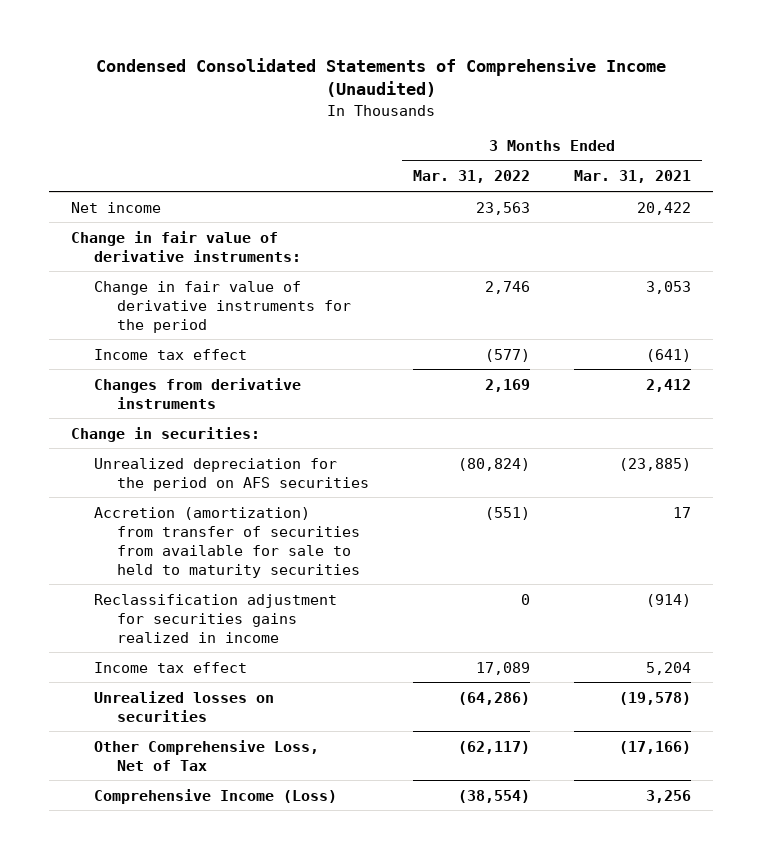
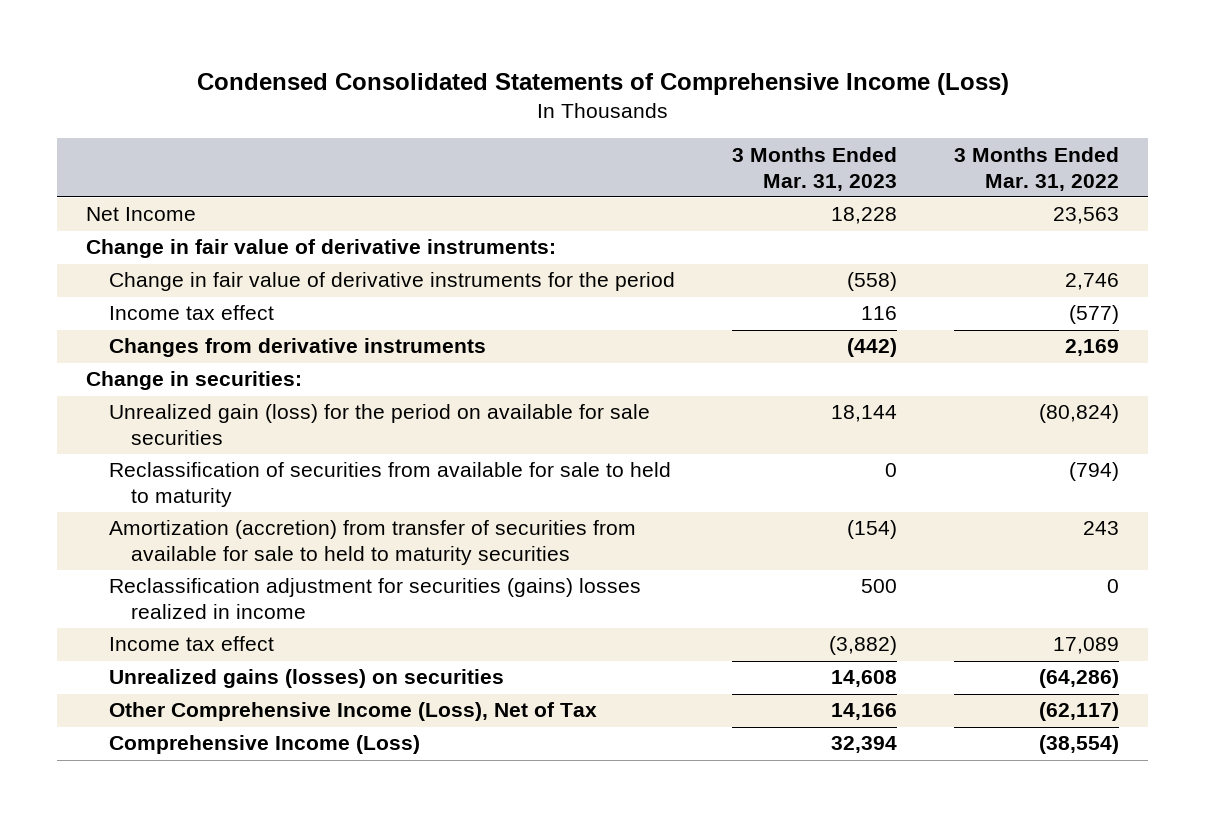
- Condensed Consolidated Statements of Comprehensive Income (Unaudited)
+ Condensed Consolidated Statements of Comprehensive Income (Loss)
- | 3 Months Ended Mar. 31, 2022 | 3 Months Ended Mar. 31, 2021
+ | 3 Months Ended Mar. 31, 2023 | 3 Months Ended Mar. 31, 2022
- Net income | 23,563 | 20,422
+ Net Income | 18,228 | 23,563
- Unrealized depreciation for the period on AFS securities | (80,824) | (23,885)
- Accretion (amortization) from transfer of securities from available for sale to held to maturity securities | (551) | 17
- Reclassification adjustment for securities gains realized in income | 0 | (914)
+ Unrealized gain (loss) for the period on available for sale securities | 18,144 | (80,824)
+ Reclassification of securities from available for sale to held to maturity | 0 | (794)
+ Amortization (accretion) from transfer of securities from available for sale to held to maturity securities | (154) | 243
+ Reclassification adjustment for securities (gains) losses realized in income | 500 | 0
- Unrealized losses on securities | (64,286) | (19,578)
- Other Comprehensive Loss, Net of Tax | (62,117) | (17,166)
+ Unrealized gains (losses) on securities | 14,608 | (64,286)
+ Other Comprehensive Income (Loss), Net of Tax | 14,166 | (62,117)

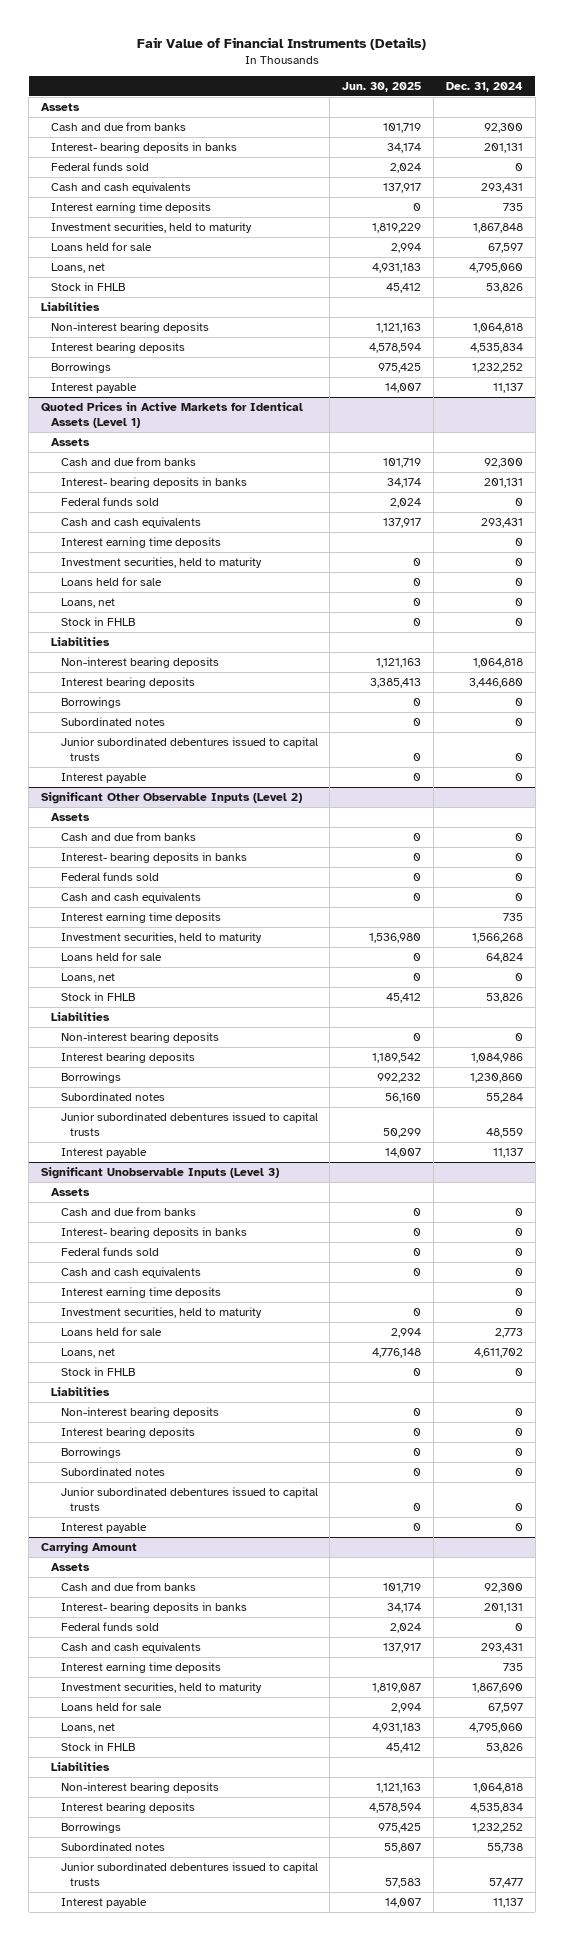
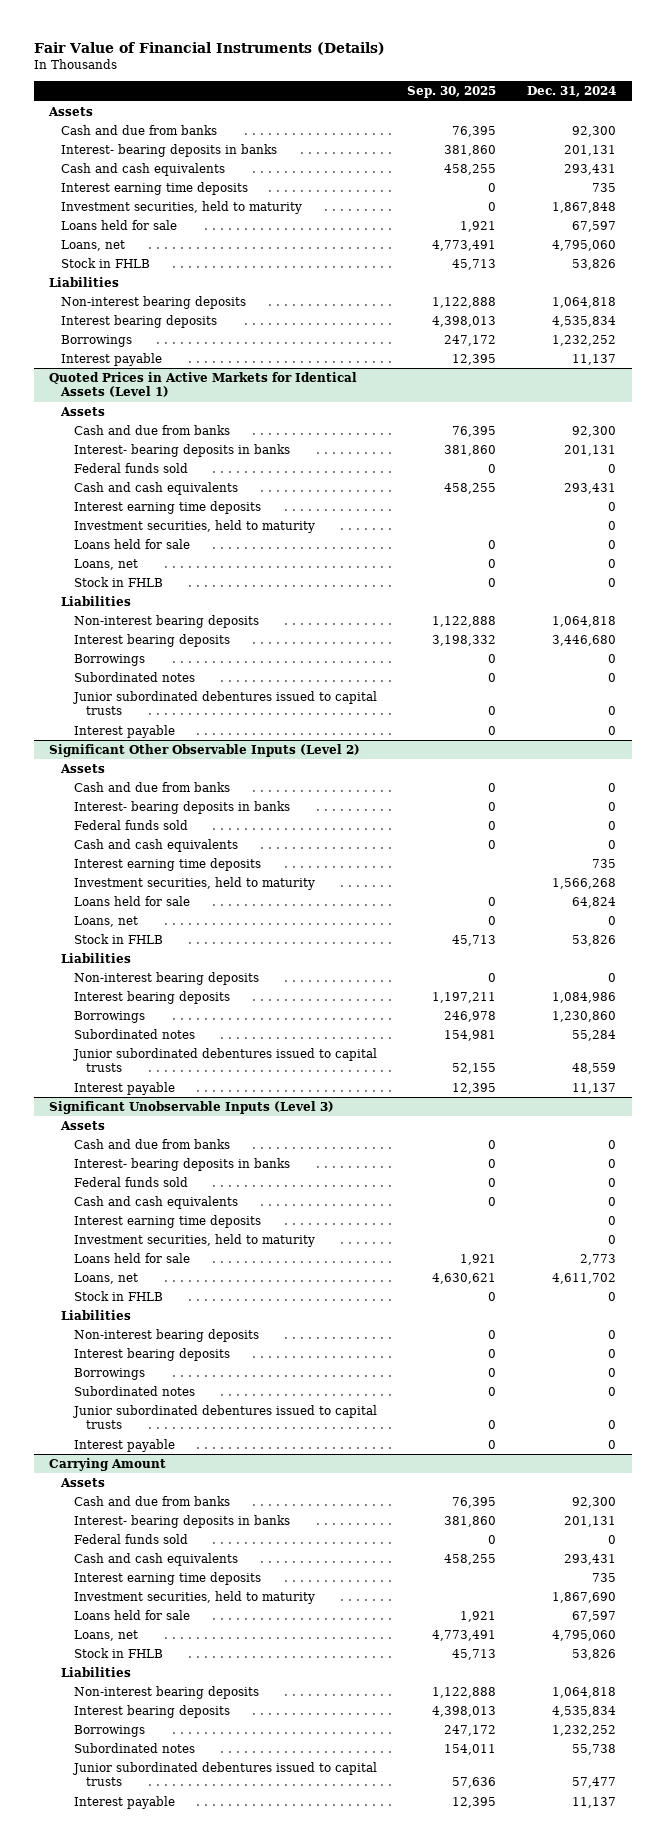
- | Jun. 30, 2025 | Dec. 31, 2024
+ | Sep. 30, 2025 | Dec. 31, 2024
- Federal funds sold | 2,024 | 0

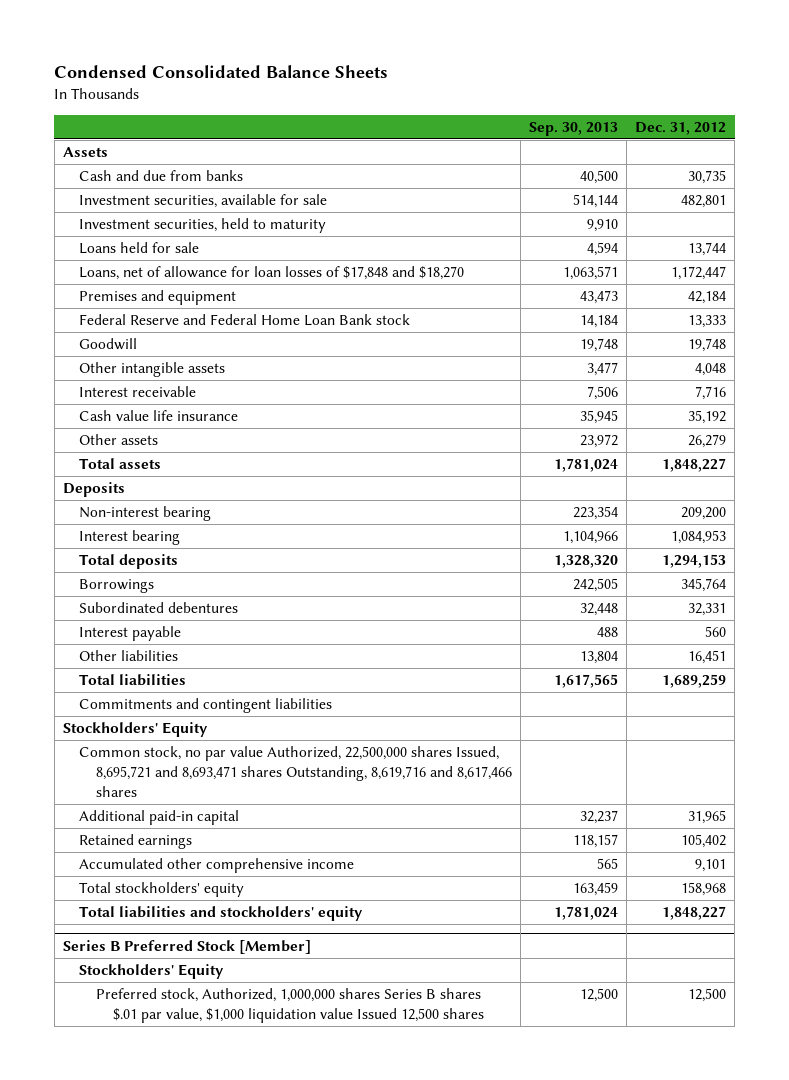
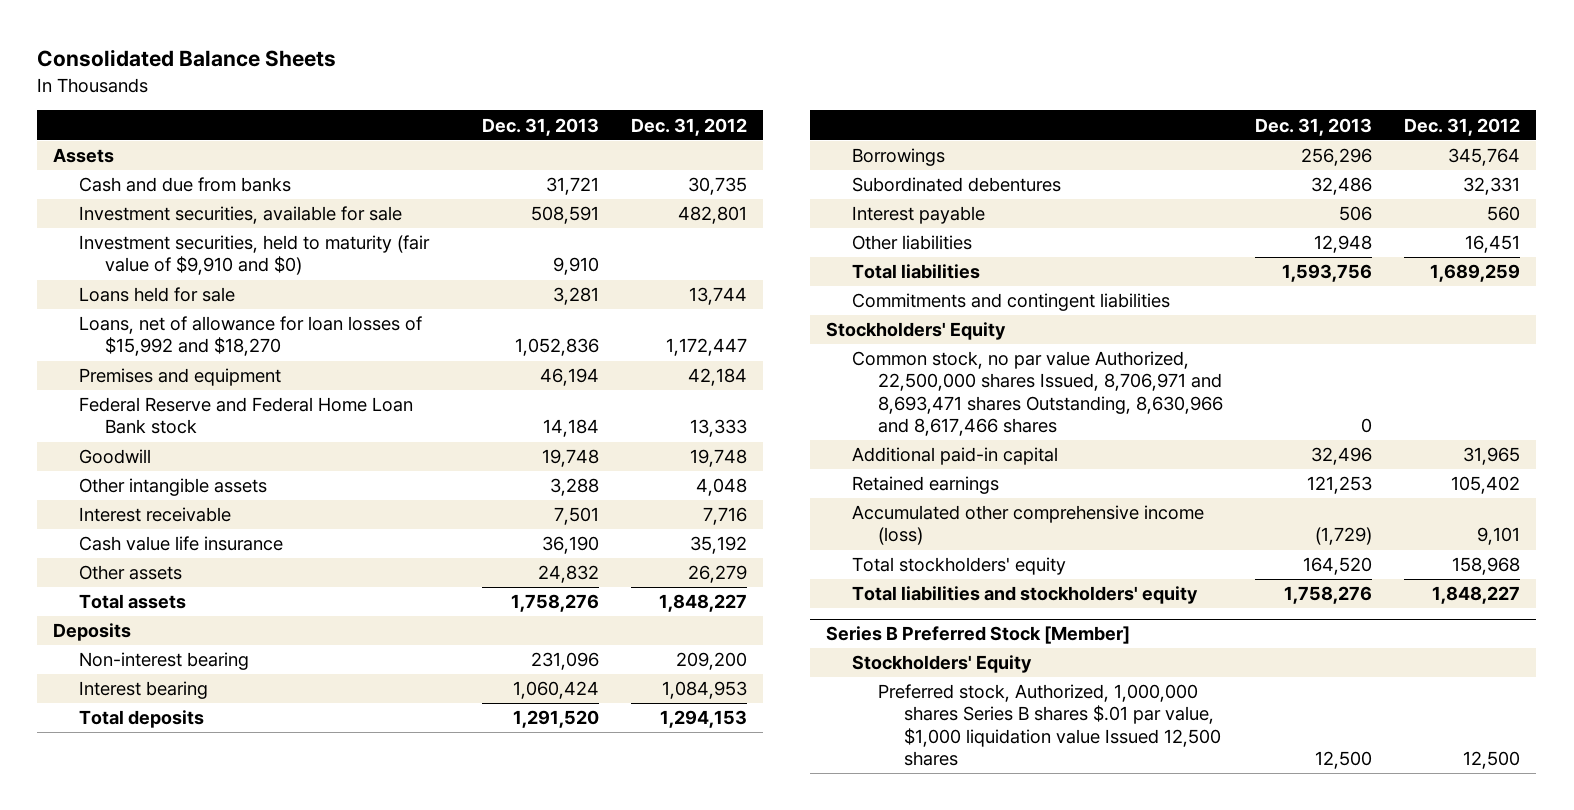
- Condensed Consolidated Balance Sheets
+ Consolidated Balance Sheets
- | Sep. 30, 2013 | Dec. 31, 2012
+ | Dec. 31, 2013 | Dec. 31, 2012
- Investment securities, held to maturity | 9,910 |
+ Investment securities, held to maturity (fair value of $9,910 and $0) | 9,910 |
- Loans, net of allowance for loan losses of $17,848 and $18,270 | 1,063,571 | 1,172,447
+ Loans, net of allowance for loan losses of $15,992 and $18,270 | 1,052,836 | 1,172,447
- Common stock, no par value Authorized, 22,500,000 shares Issued, 8,695,721 and 8,693,471 shares Outstanding, 8,619,716 and 8,617,466 shares
+ Common stock, no par value Authorized, 22,500,000 shares Issued, 8,706,971 and 8,693,471 shares Outstanding, 8,630,966 and 8,617,466 shares | 0 |
- Accumulated other comprehensive income | 565 | 9,101
+ Accumulated other comprehensive income (loss) | (1,729) | 9,101

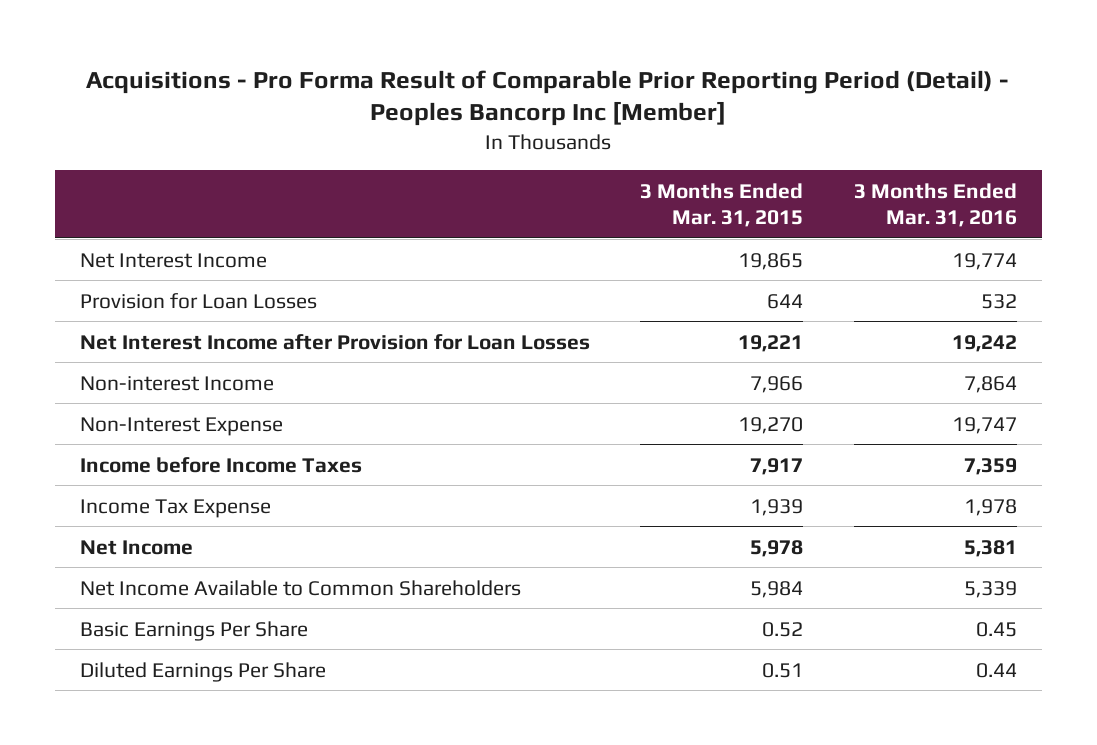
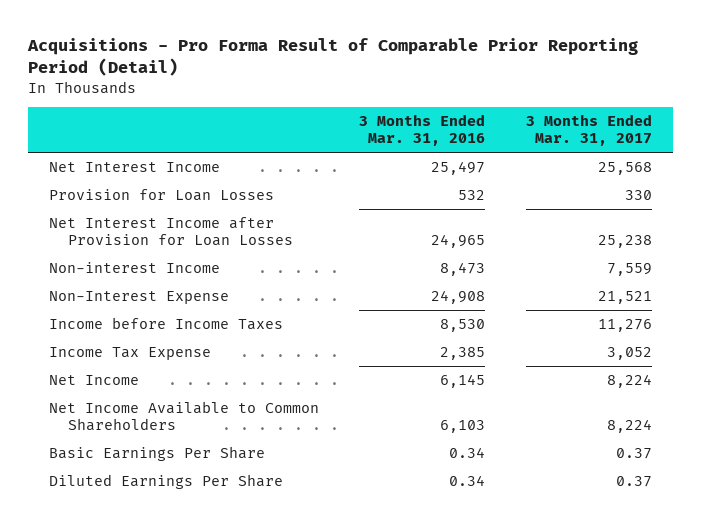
- Acquisitions - Pro Forma Result of Comparable Prior Reporting Period (Detail) - Peoples Bancorp Inc [Member]
+ Acquisitions - Pro Forma Result of Comparable Prior Reporting Period (Detail)
- | 3 Months Ended Mar. 31, 2015 | 3 Months Ended Mar. 31, 2016
+ | 3 Months Ended Mar. 31, 2016 | 3 Months Ended Mar. 31, 2017
- Net Interest Income | 19,865 | 19,774
+ Net Interest Income | 25,497 | 25,568
- Net Interest Income after Provision for Loan Losses | 19,221 | 19,242
- Non-interest Income | 7,966 | 7,864
- Non-Interest Expense | 19,270 | 19,747
- Income before Income Taxes | 7,917 | 7,359
- Income Tax Expense | 1,939 | 1,978
- Net Income | 5,978 | 5,381
- Net Income Available to Common Shareholders | 5,984 | 5,339
- Basic Earnings Per Share | 0.52 | 0.45
- Diluted Earnings Per Share | 0.51 | 0.44
+ Net Interest Income after Provision for Loan Losses | 24,965 | 25,238
+ Non-interest Income | 8,473 | 7,559
+ Non-Interest Expense | 24,908 | 21,521
+ Income before Income Taxes | 8,530 | 11,276
+ Income Tax Expense | 2,385 | 3,052
+ Net Income | 6,145 | 8,224
+ Net Income Available to Common Shareholders | 6,103 | 8,224
+ Basic Earnings Per Share | 0.34 | 0.37
+ Diluted Earnings Per Share | 0.34 | 0.37

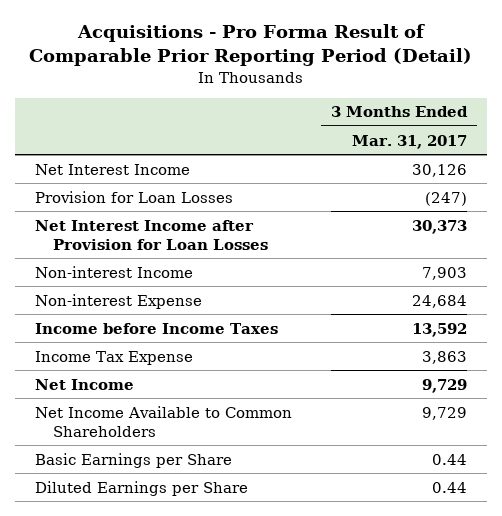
- | 3 Months Ended Mar. 31, 2016 | 3 Months Ended Mar. 31, 2017
+ | 3 Months Ended Mar. 31, 2017
- Net Interest Income | 25,497 | 25,568
- Provision for Loan Losses | 532 | 330
- Net Interest Income after Provision for Loan Losses | 24,965 | 25,238
- Non-interest Income | 8,473 | 7,559
- Non-Interest Expense | 24,908 | 21,521
- Income before Income Taxes | 8,530 | 11,276
- Income Tax Expense | 2,385 | 3,052
- Net Income | 6,145 | 8,224
- Net Income Available to Common Shareholders | 6,103 | 8,224
- Basic Earnings Per Share | 0.34 | 0.37
- Diluted Earnings Per Share | 0.34 | 0.37
+ Net Interest Income | 30,126
+ Provision for Loan Losses | (247)
+ Net Interest Income after Provision for Loan Losses | 30,373
+ Non-interest Income | 7,903
+ Non-interest Expense | 24,684
+ Income before Income Taxes | 13,592
+ Income Tax Expense | 3,863
+ Net Income | 9,729
+ Net Income Available to Common Shareholders | 9,729
+ Basic Earnings per Share | 0.44
+ Diluted Earnings per Share | 0.44

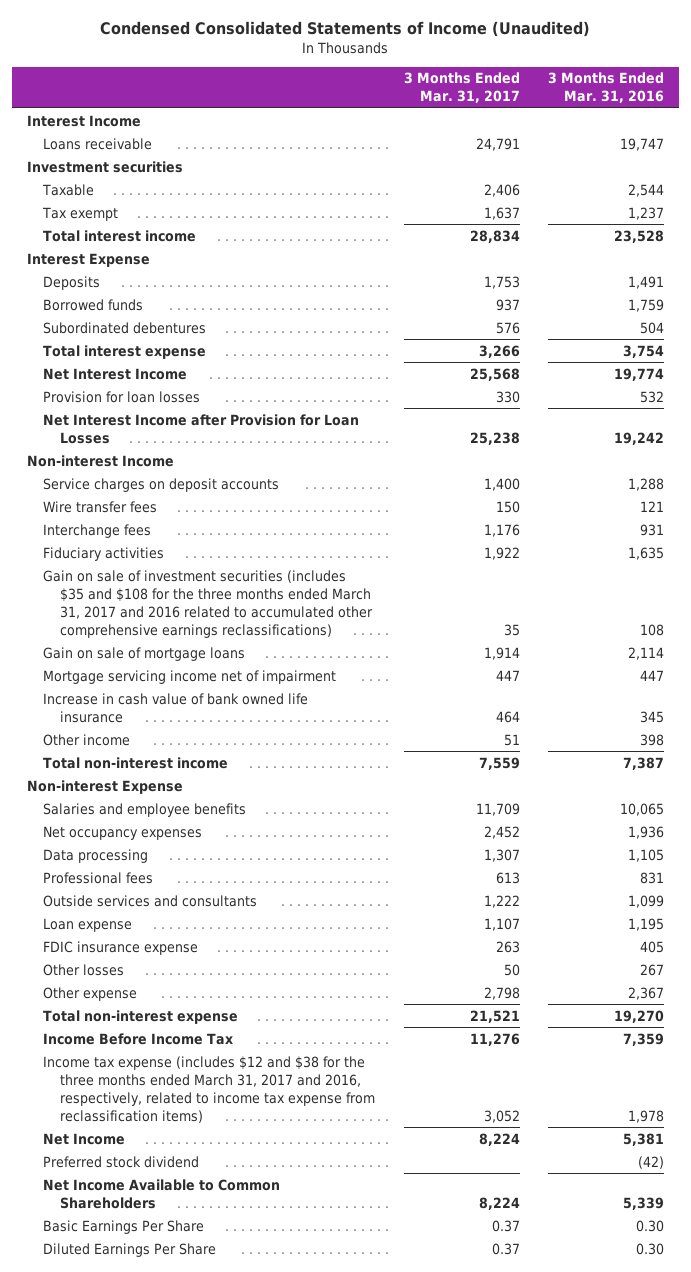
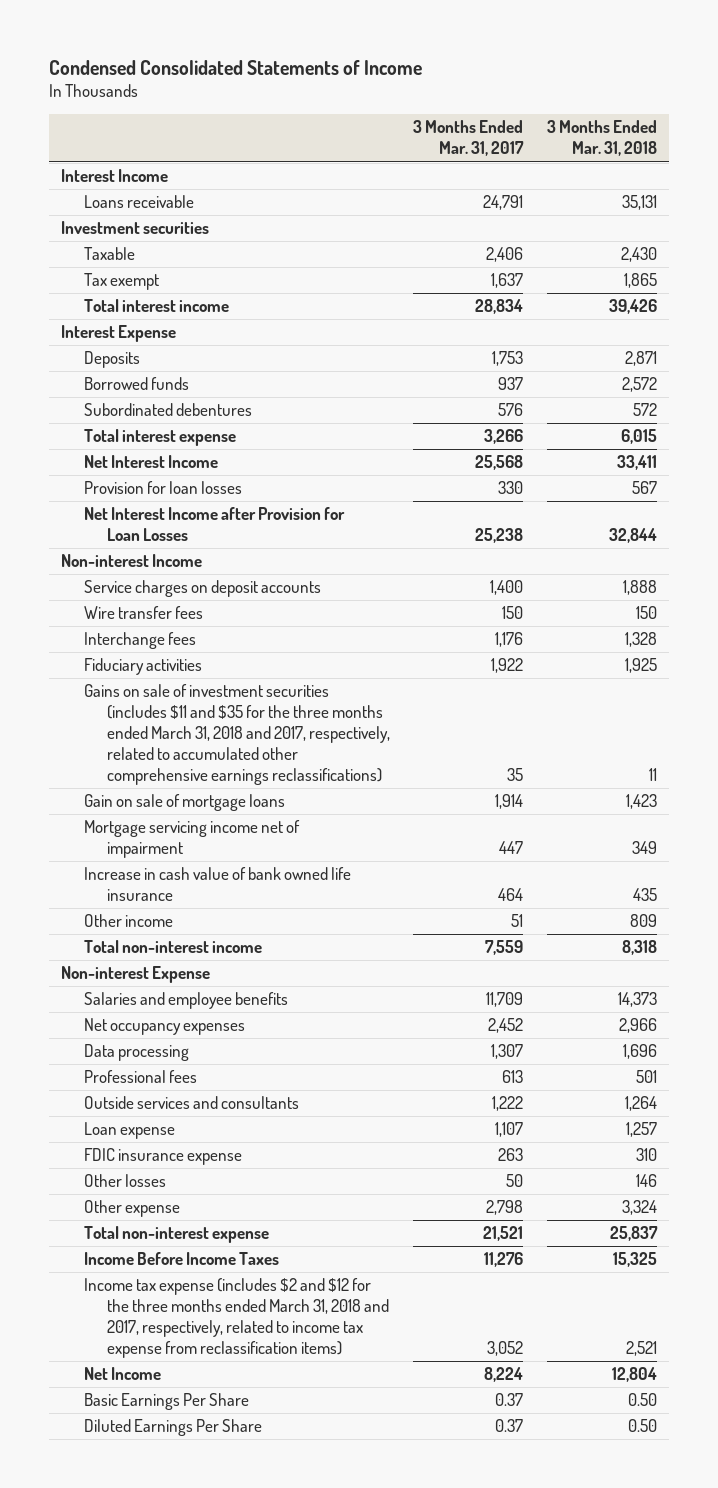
- Condensed Consolidated Statements of Income (Unaudited)
+ Condensed Consolidated Statements of Income
- | 3 Months Ended Mar. 31, 2017 | 3 Months Ended Mar. 31, 2016
+ | 3 Months Ended Mar. 31, 2017 | 3 Months Ended Mar. 31, 2018
- Gain on sale of investment securities (includes $35 and $108 for the three months ended March 31, 2017 and 2016 related to accumulated other comprehensive earnings reclassifications) | 35 | 108
+ Gains on sale of investment securities (includes $11 and $35 for the three months ended March 31, 2018 and 2017, respectively, related to accumulated other comprehensive earnings reclassifications) | 35 | 11
- Income Before Income Tax | 11,276 | 7,359
- Income tax expense (includes $12 and $38 for the three months ended March 31, 2017 and 2016, respectively, related to income tax expense from reclassification items) | 3,052 | 1,978
+ Income Before Income Taxes | 11,276 | 15,325
+ Income tax expense (includes $2 and $12 for the three months ended March 31, 2018 and 2017, respectively, related to income tax expense from reclassification items) | 3,052 | 2,521
- Preferred stock dividend | | (42)
- Net Income Available to Common Shareholders | 8,224 | 5,339

